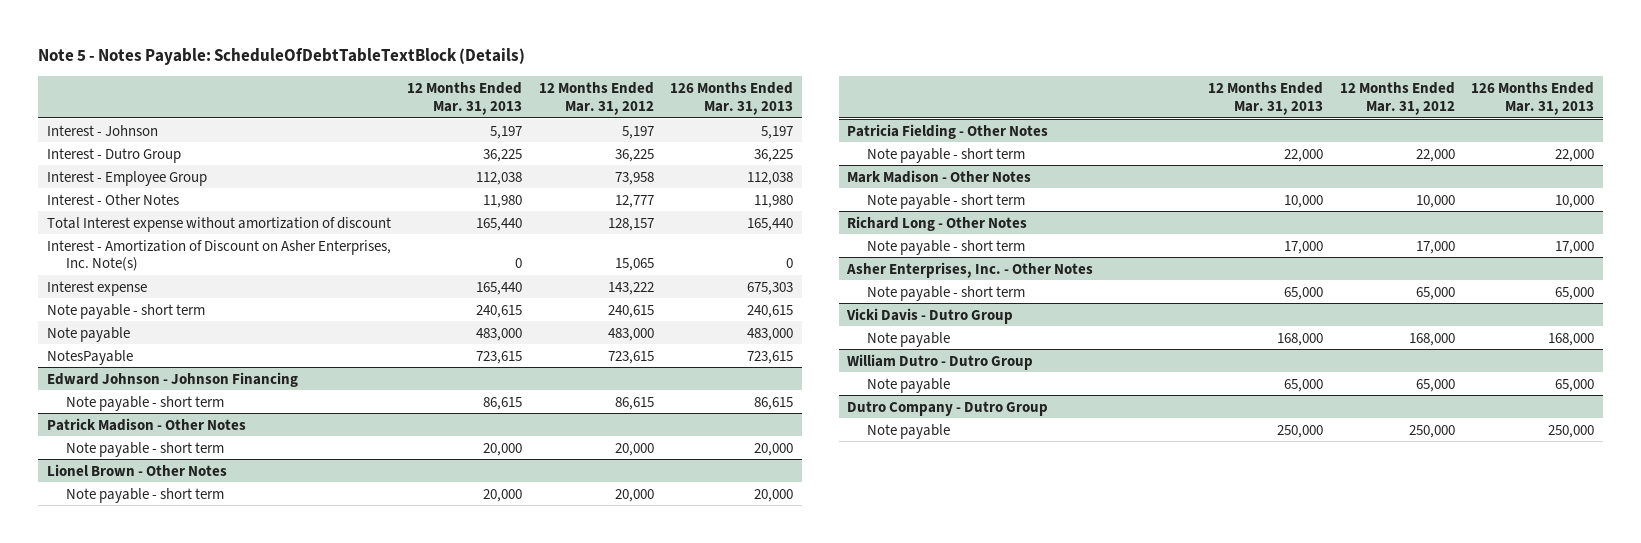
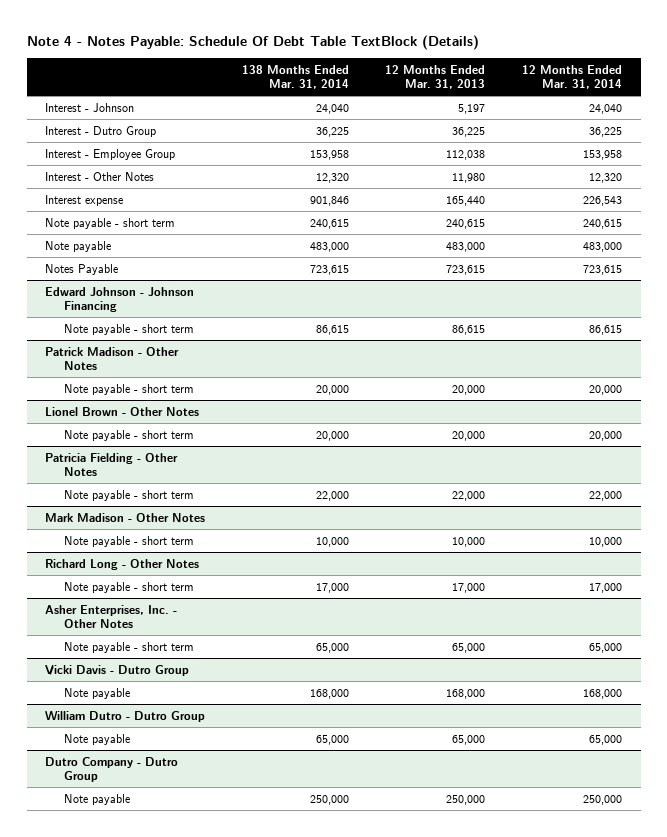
- Note 5 - Notes Payable: ScheduleOfDebtTableTextBlock (Details)
+ Note 4 - Notes Payable: Schedule Of Debt Table TextBlock (Details)
- | 12 Months Ended Mar. 31, 2013 | 12 Months Ended Mar. 31, 2012 | 126 Months Ended Mar. 31, 2013
+ | 138 Months Ended Mar. 31, 2014 | 12 Months Ended Mar. 31, 2013 | 12 Months Ended Mar. 31, 2014
- Total Interest expense without amortization of discount | 165,440 | 128,157 | 165,440
- Interest - Amortization of Discount on Asher Enterprises, Inc. Note(s) | 0 | 15,065 | 0
- NotesPayable | 723,615 | 723,615 | 723,615
+ Notes Payable | 723,615 | 723,615 | 723,615

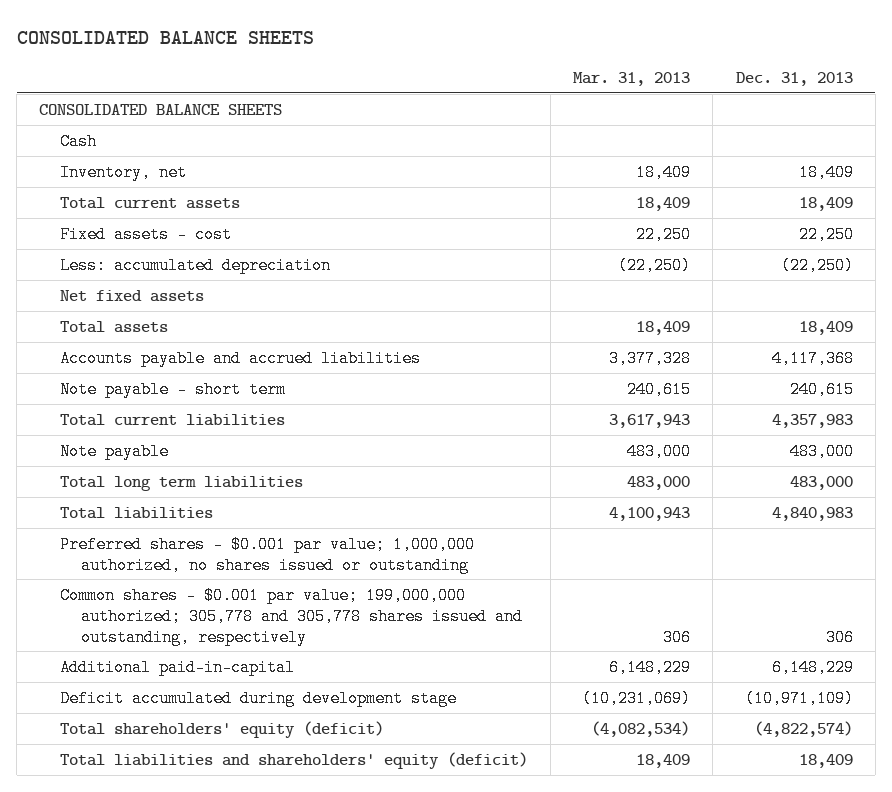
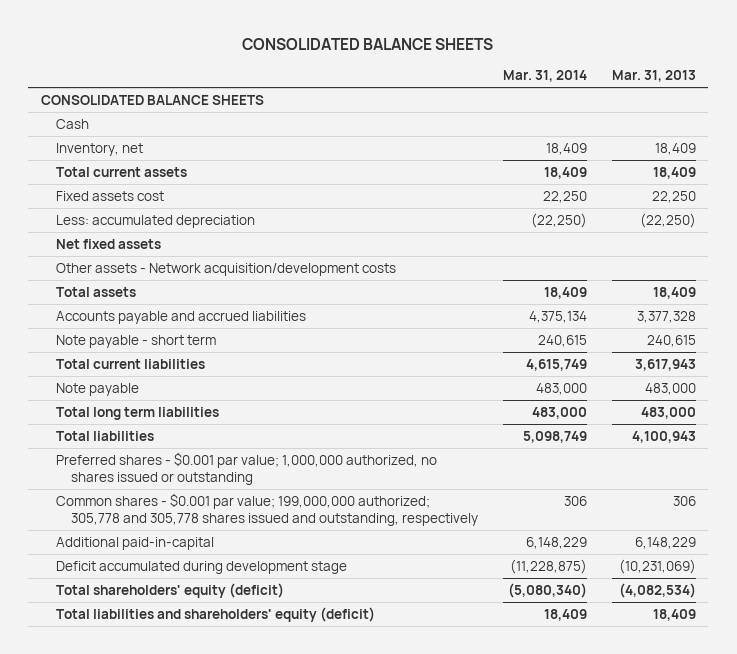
- | Mar. 31, 2013 | Dec. 31, 2013
+ | Mar. 31, 2014 | Mar. 31, 2013
- Fixed assets - cost | 22,250 | 22,250
+ Fixed assets cost | 22,250 | 22,250
+ Other assets - Network acquisition/development costs

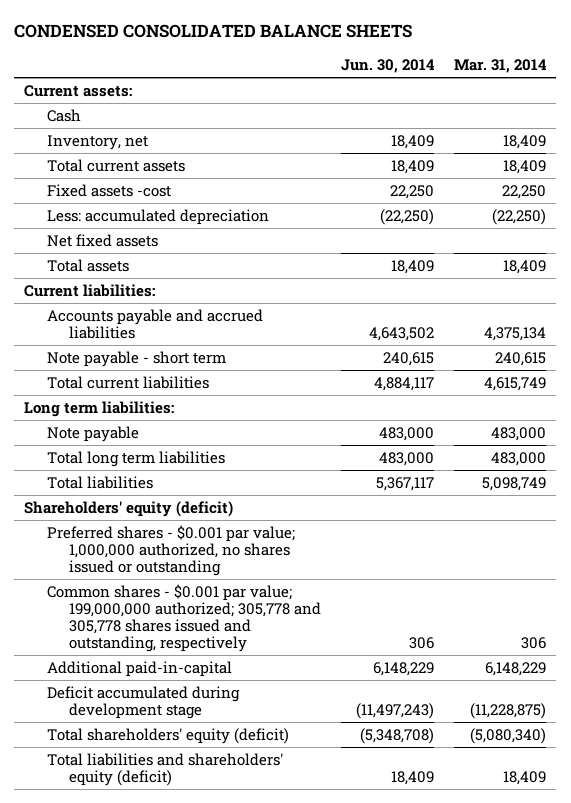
- CONSOLIDATED BALANCE SHEETS
+ CONDENSED CONSOLIDATED BALANCE SHEETS
- | Mar. 31, 2014 | Mar. 31, 2013
+ | Jun. 30, 2014 | Mar. 31, 2014
- CONSOLIDATED BALANCE SHEETS
+ Current assets:
- Fixed assets cost | 22,250 | 22,250
+ Fixed assets -cost | 22,250 | 22,250
- Other assets - Network acquisition/development costs
+ Current liabilities:
+ Long term liabilities:
+ Shareholders' equity (deficit)

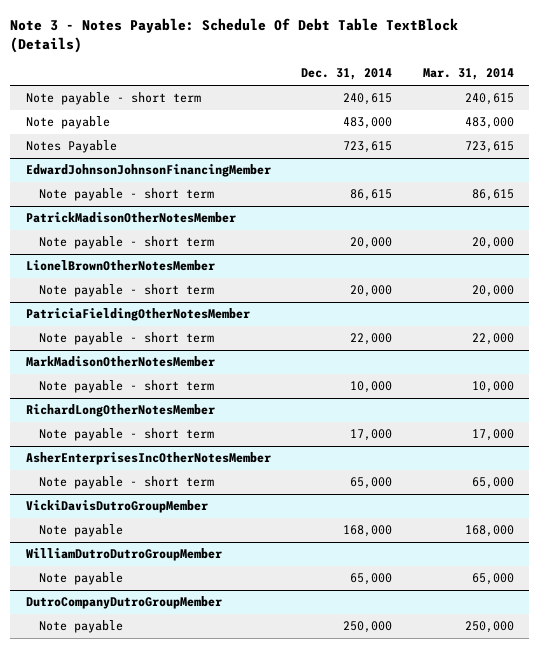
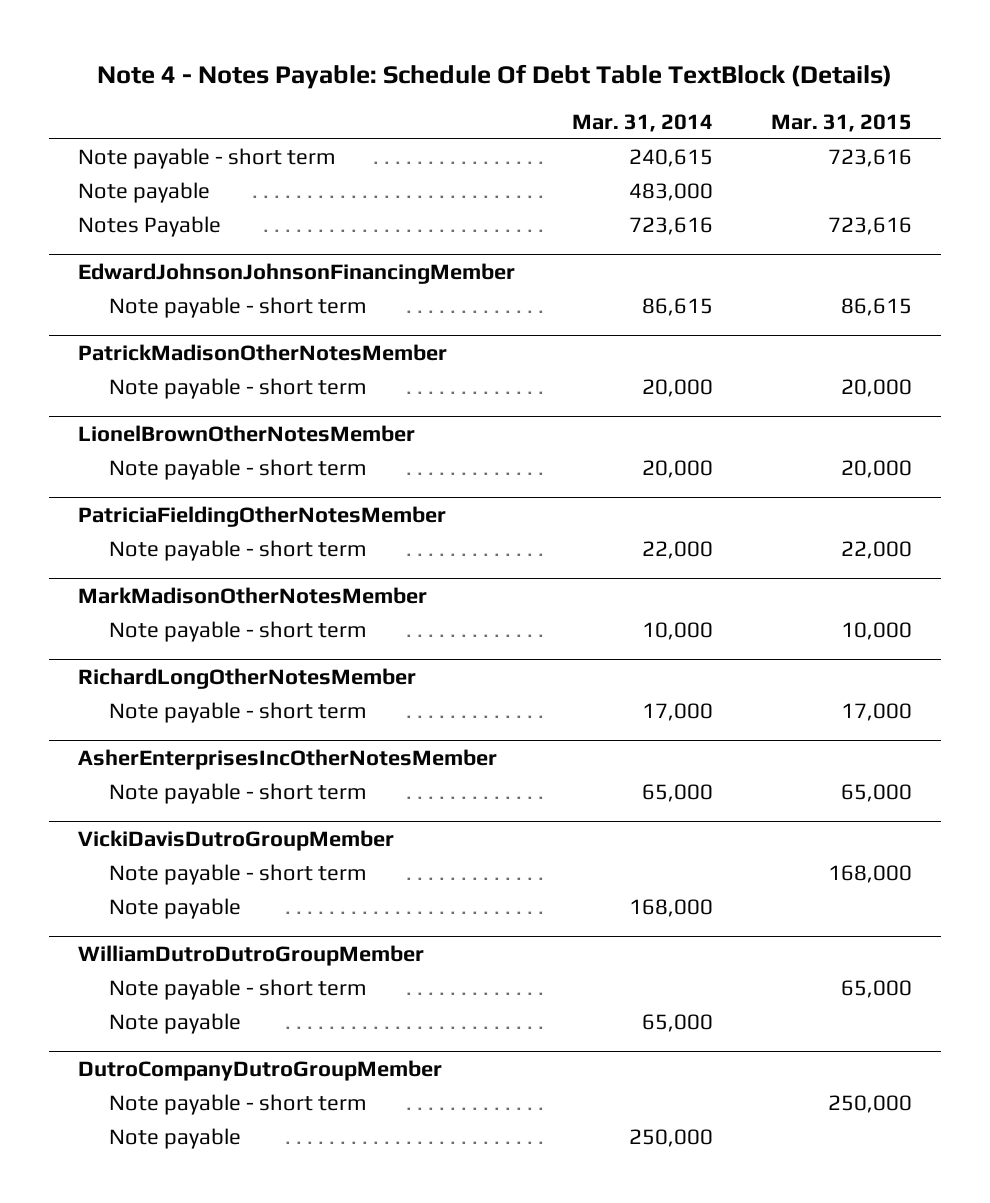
- Note 3 - Notes Payable: Schedule Of Debt Table TextBlock (Details)
+ Note 4 - Notes Payable: Schedule Of Debt Table TextBlock (Details)
- | Dec. 31, 2014 | Mar. 31, 2014
+ | Mar. 31, 2014 | Mar. 31, 2015
- Notes Payable | 723,615 | 723,615
+ Notes Payable | 723,616 | 723,616
@ VickiDavisDutroGroupMember
+ Note payable - short term | | 168,000
@ WilliamDutroDutroGroupMember
+ Note payable - short term | | 65,000
@ DutroCompanyDutroGroupMember
+ Note payable - short term | | 250,000

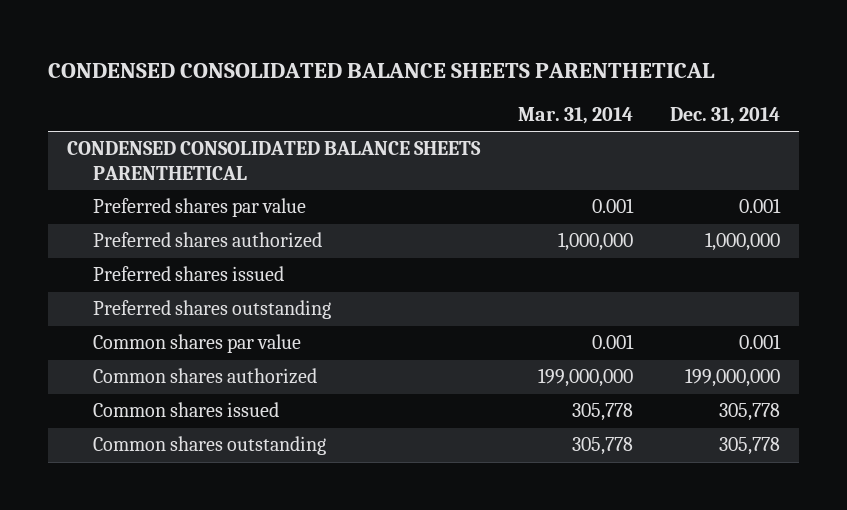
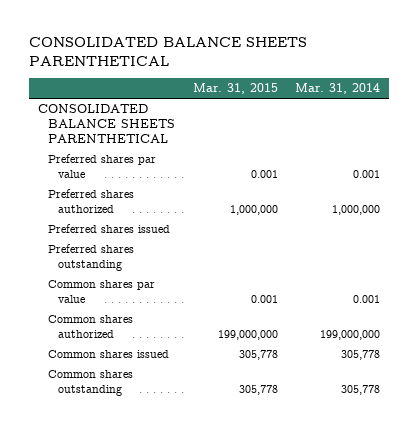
- CONDENSED CONSOLIDATED BALANCE SHEETS PARENTHETICAL
+ CONSOLIDATED BALANCE SHEETS PARENTHETICAL
- | Mar. 31, 2014 | Dec. 31, 2014
+ | Mar. 31, 2015 | Mar. 31, 2014
- CONDENSED CONSOLIDATED BALANCE SHEETS PARENTHETICAL
+ CONSOLIDATED BALANCE SHEETS PARENTHETICAL

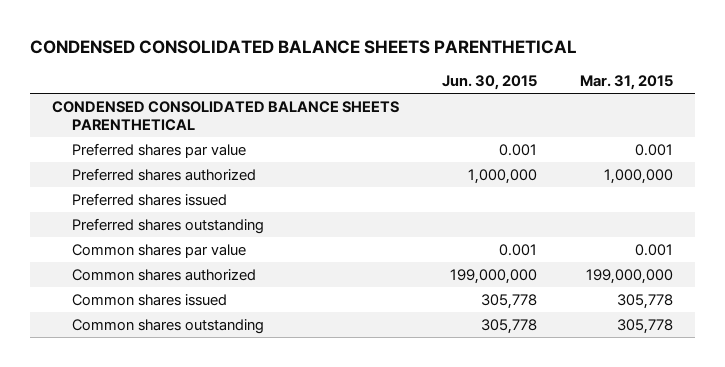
- CONSOLIDATED BALANCE SHEETS PARENTHETICAL
+ CONDENSED CONSOLIDATED BALANCE SHEETS PARENTHETICAL
- | Mar. 31, 2015 | Mar. 31, 2014
+ | Jun. 30, 2015 | Mar. 31, 2015
- CONSOLIDATED BALANCE SHEETS PARENTHETICAL
+ CONDENSED CONSOLIDATED BALANCE SHEETS PARENTHETICAL

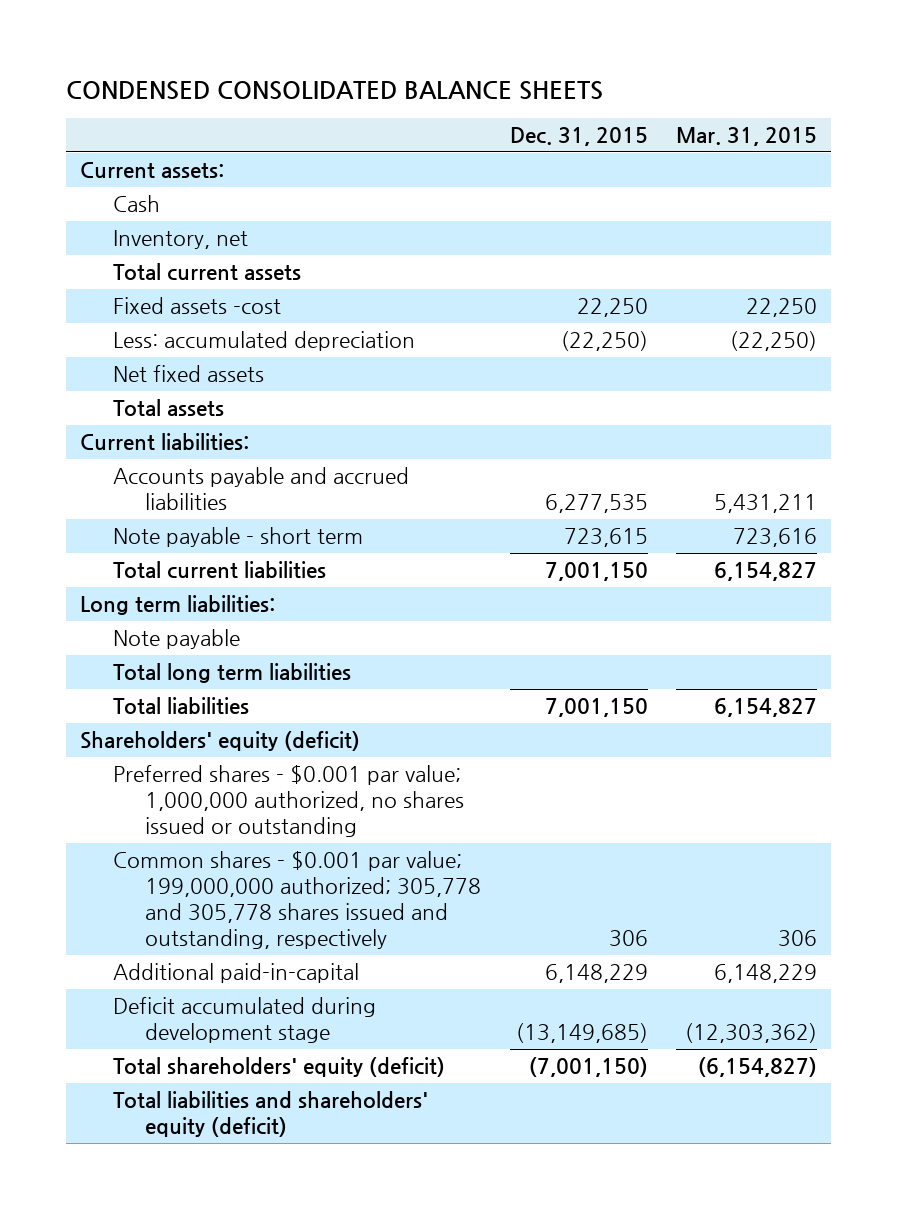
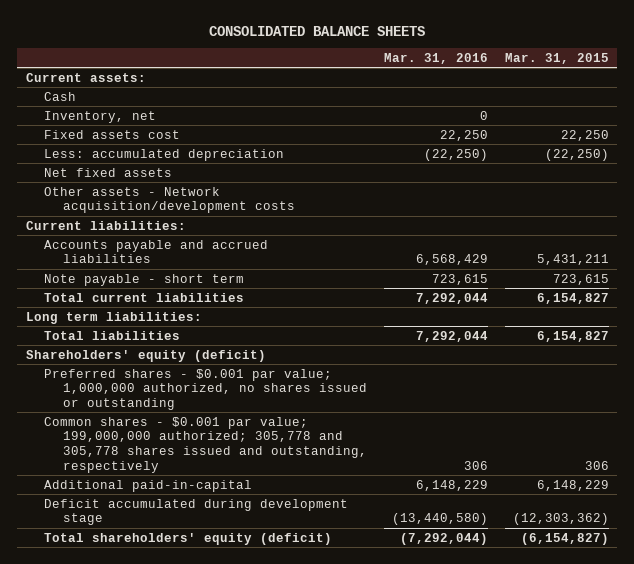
- CONDENSED CONSOLIDATED BALANCE SHEETS
+ CONSOLIDATED BALANCE SHEETS
- | Dec. 31, 2015 | Mar. 31, 2015
+ | Mar. 31, 2016 | Mar. 31, 2015
- Total current assets
- Fixed assets -cost | 22,250 | 22,250
+ Fixed assets cost | 22,250 | 22,250
- Total assets
+ Other assets - Network acquisition/development costs
- Note payable - short term | 723,615 | 723,616
+ Note payable - short term | 723,615 | 723,615
- Note payable
- Total long term liabilities
- Total liabilities and shareholders' equity (deficit)

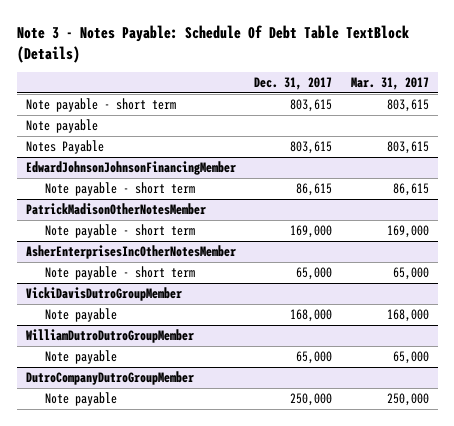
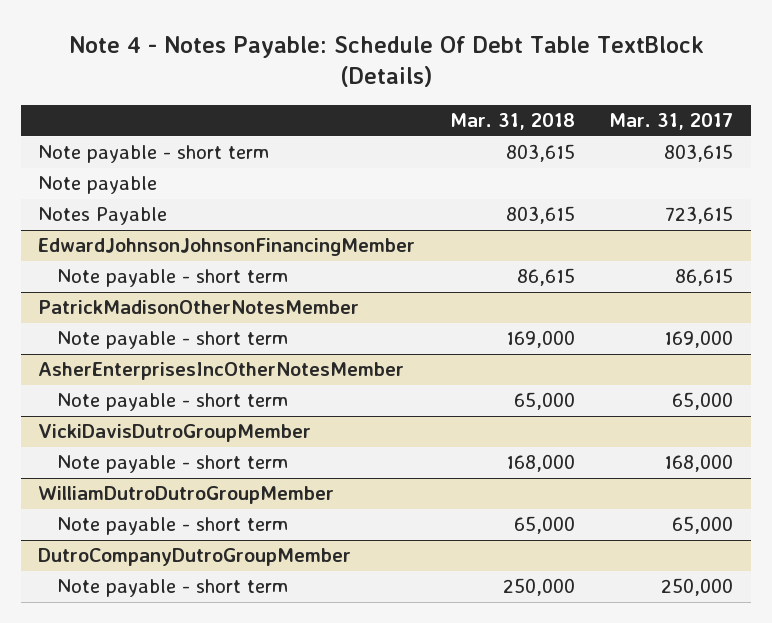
- Note 3 - Notes Payable: Schedule Of Debt Table TextBlock (Details)
+ Note 4 - Notes Payable: Schedule Of Debt Table TextBlock (Details)
- | Dec. 31, 2017 | Mar. 31, 2017
+ | Mar. 31, 2018 | Mar. 31, 2017
- Notes Payable | 803,615 | 803,615
+ Notes Payable | 803,615 | 723,615
@ VickiDavisDutroGroupMember
- Note payable | 168,000 | 168,000
+ Note payable - short term | 168,000 | 168,000
@ WilliamDutroDutroGroupMember
- Note payable | 65,000 | 65,000
+ Note payable - short term | 65,000 | 65,000
@ DutroCompanyDutroGroupMember
- Note payable | 250,000 | 250,000
+ Note payable - short term | 250,000 | 250,000

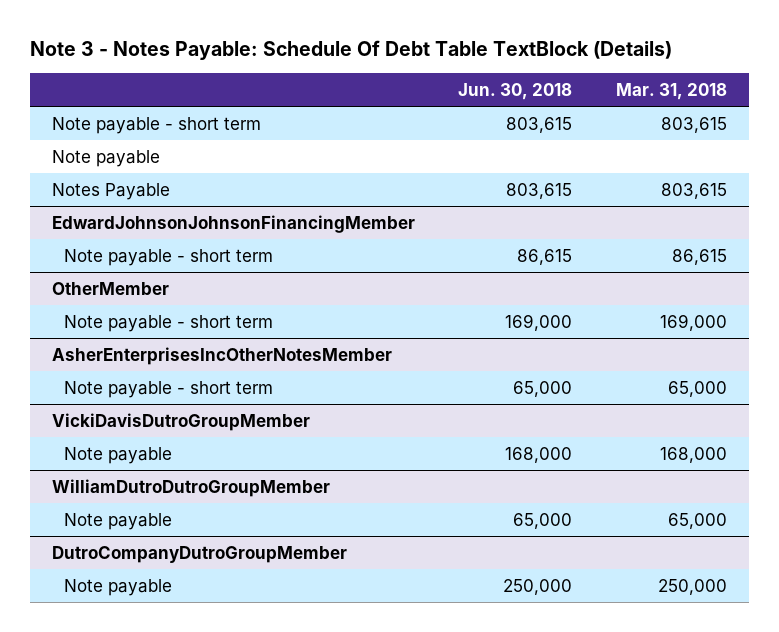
- Note 4 - Notes Payable: Schedule Of Debt Table TextBlock (Details)
+ Note 3 - Notes Payable: Schedule Of Debt Table TextBlock (Details)
- | Mar. 31, 2018 | Mar. 31, 2017
+ | Jun. 30, 2018 | Mar. 31, 2018
- PatrickMadisonOtherNotesMember
+ OtherMember
@ VickiDavisDutroGroupMember
- Note payable - short term | 168,000 | 168,000
+ Note payable | 168,000 | 168,000
@ WilliamDutroDutroGroupMember
- Note payable - short term | 65,000 | 65,000
+ Note payable | 65,000 | 65,000
@ DutroCompanyDutroGroupMember
- Note payable - short term | 250,000 | 250,000
+ Note payable | 250,000 | 250,000

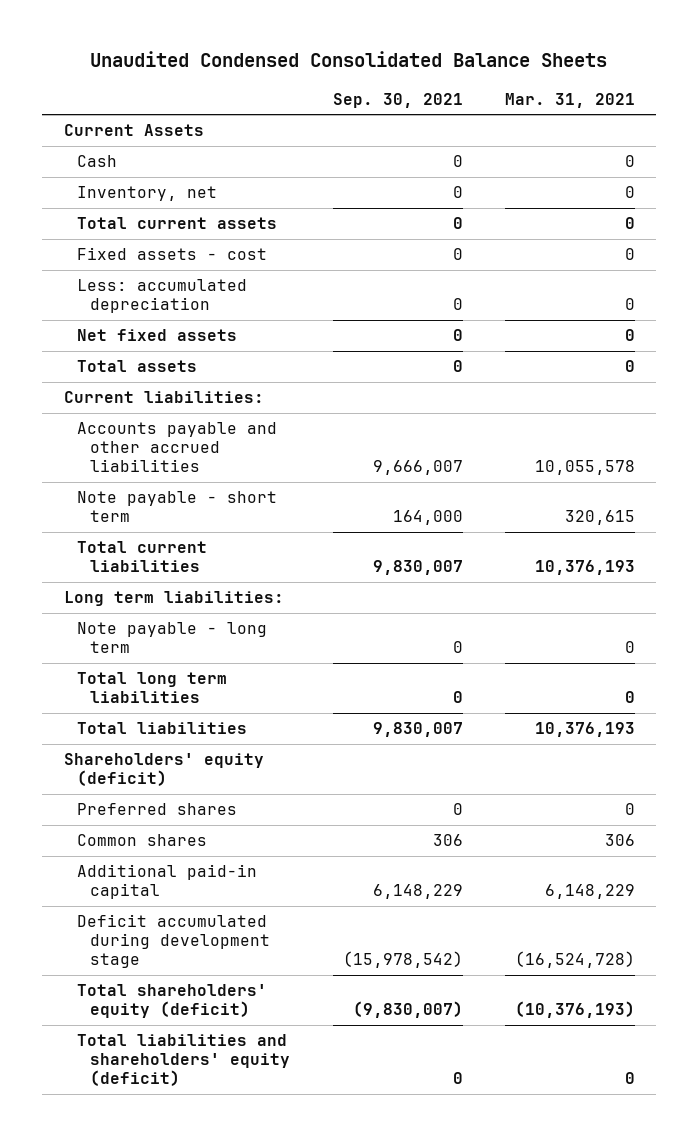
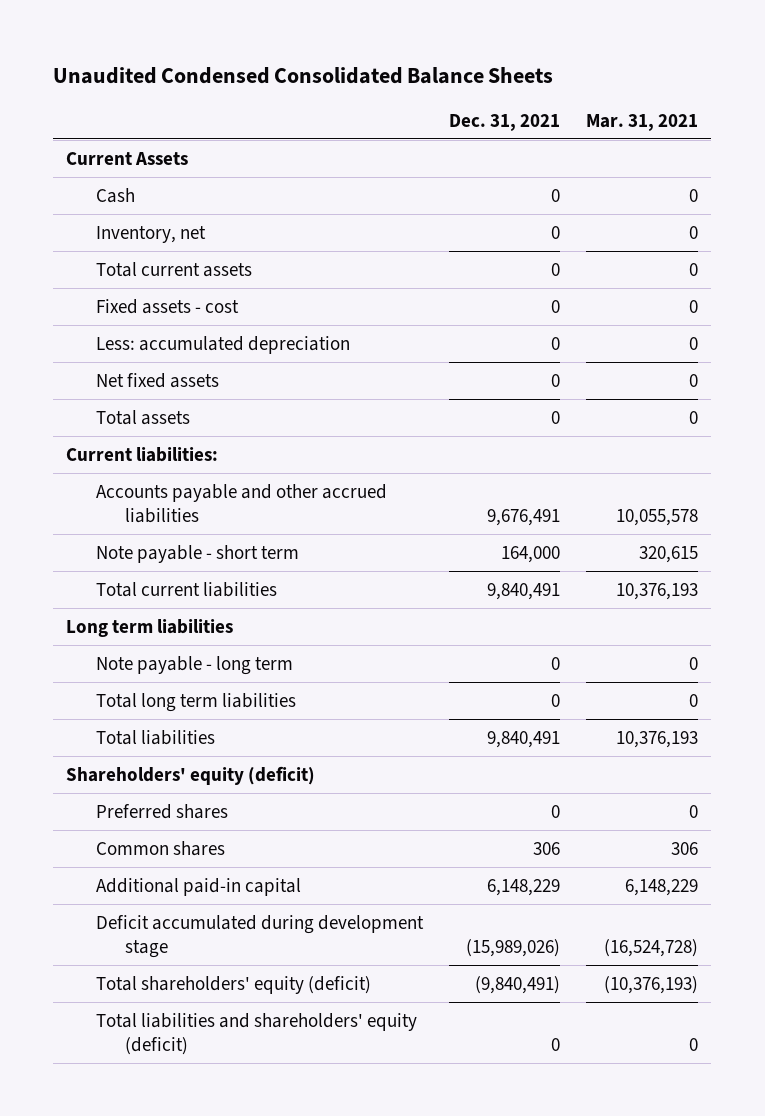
- | Sep. 30, 2021 | Mar. 31, 2021
+ | Dec. 31, 2021 | Mar. 31, 2021
- Long term liabilities:
+ Long term liabilities

